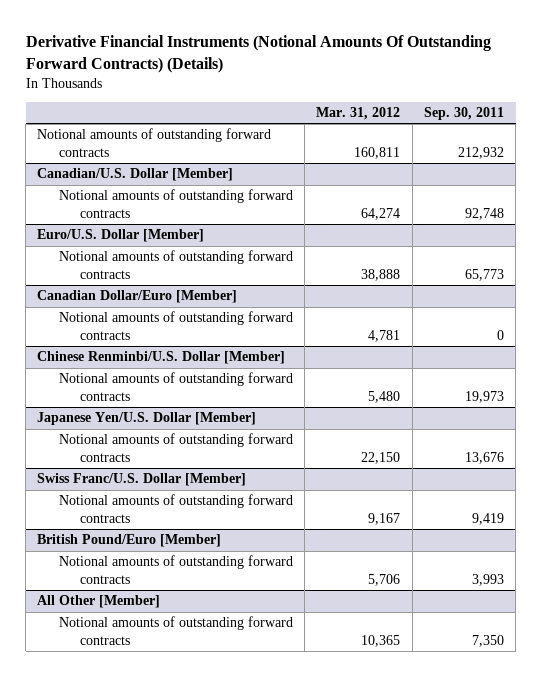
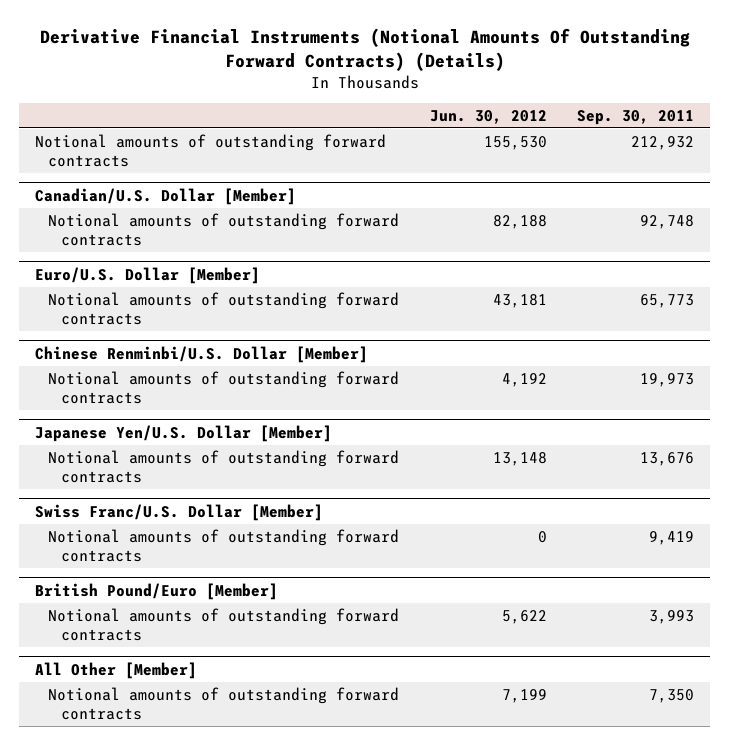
- | Mar. 31, 2012 | Sep. 30, 2011
+ | Jun. 30, 2012 | Sep. 30, 2011
- Canadian Dollar/Euro [Member]
- Notional amounts of outstanding forward contracts | 4,781 | 0

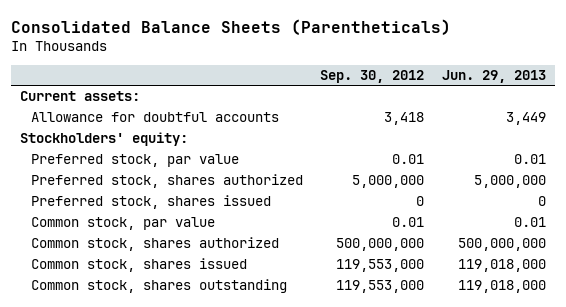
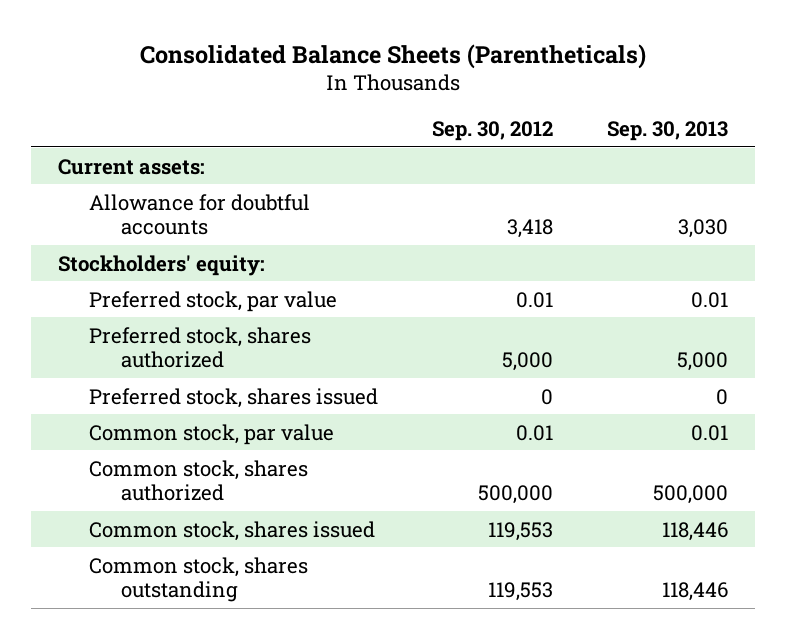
- | Sep. 30, 2012 | Jun. 29, 2013
+ | Sep. 30, 2012 | Sep. 30, 2013
- Preferred stock, shares authorized | 5,000,000 | 5,000,000
+ Preferred stock, shares authorized | 5,000 | 5,000
- Common stock, shares authorized | 500,000,000 | 500,000,000
- Common stock, shares issued | 119,553,000 | 119,018,000
- Common stock, shares outstanding | 119,553,000 | 119,018,000
+ Common stock, shares authorized | 500,000 | 500,000
+ Common stock, shares issued | 119,553 | 118,446
+ Common stock, shares outstanding | 119,553 | 118,446

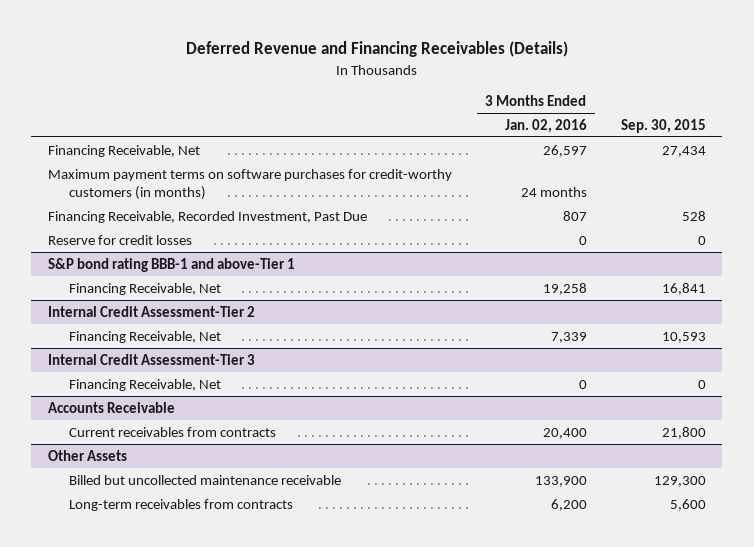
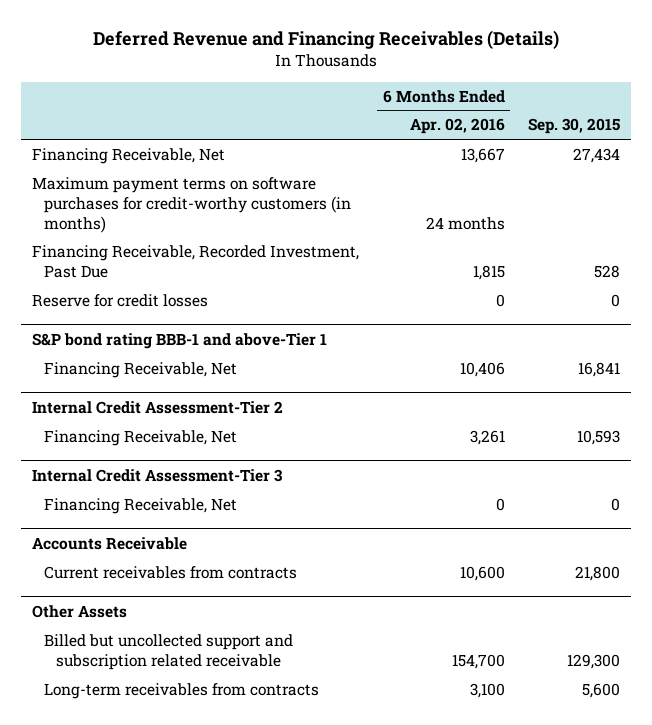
- | 3 Months Ended Jan. 02, 2016 | Sep. 30, 2015
+ | 6 Months Ended Apr. 02, 2016 | Sep. 30, 2015
@ Other Assets
- Billed but uncollected maintenance receivable | 133,900 | 129,300
+ Billed but uncollected support and subscription related receivable | 154,700 | 129,300

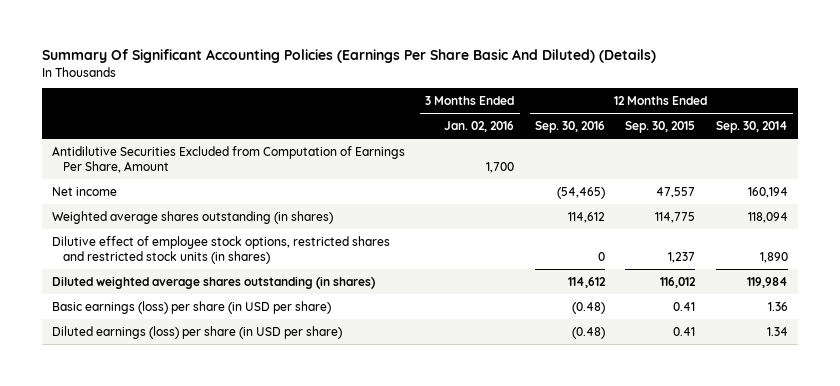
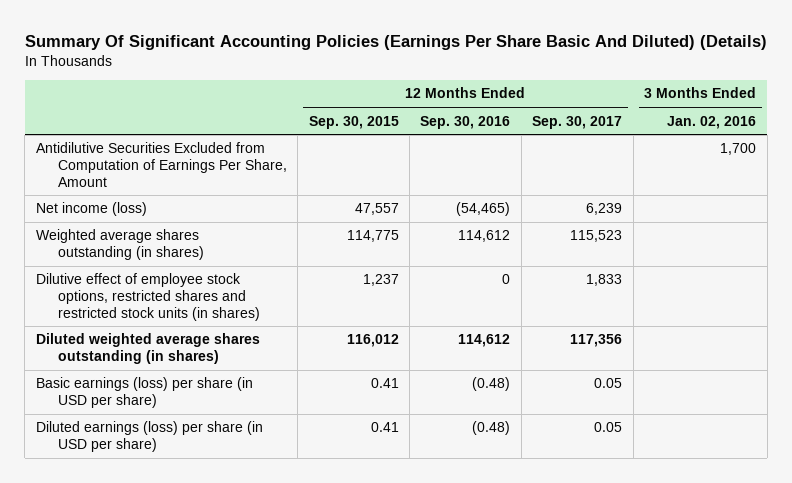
- | 3 Months Ended Jan. 02, 2016 | 12 Months Ended Sep. 30, 2016 | 12 Months Ended Sep. 30, 2015 | 12 Months Ended Sep. 30, 2014
+ | 12 Months Ended Sep. 30, 2015 | 12 Months Ended Sep. 30, 2016 | 12 Months Ended Sep. 30, 2017 | 3 Months Ended Jan. 02, 2016
- Net income | | (54,465) | 47,557 | 160,194
+ Net income (loss) | 47,557 | (54,465) | 6,239 |

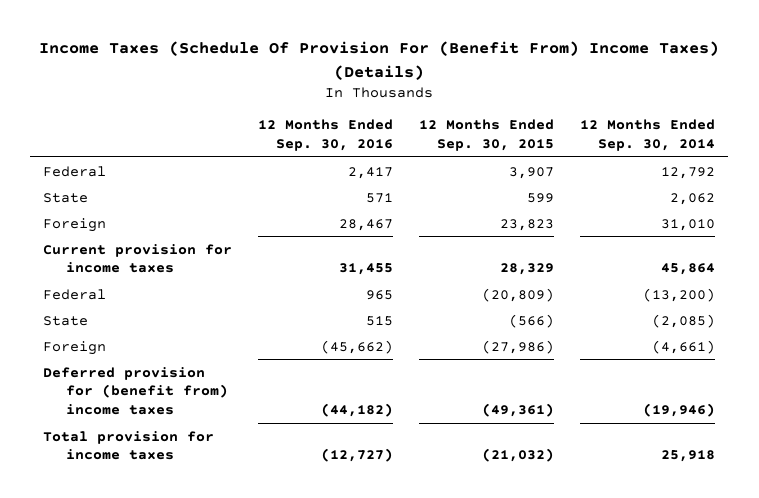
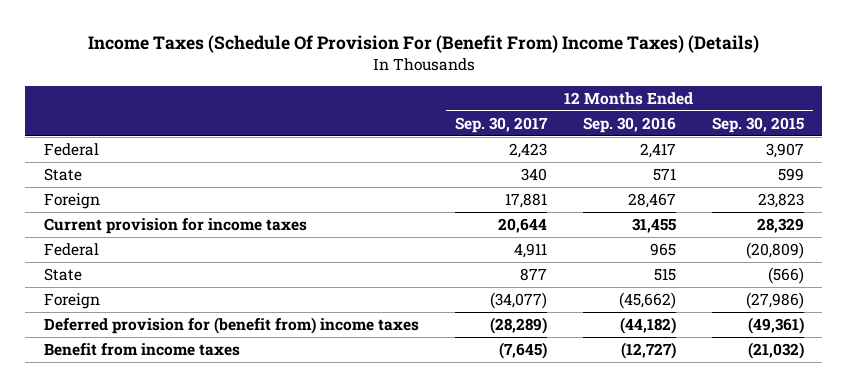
- | 12 Months Ended Sep. 30, 2016 | 12 Months Ended Sep. 30, 2015 | 12 Months Ended Sep. 30, 2014
+ | 12 Months Ended Sep. 30, 2017 | 12 Months Ended Sep. 30, 2016 | 12 Months Ended Sep. 30, 2015
- Total provision for income taxes | (12,727) | (21,032) | 25,918
+ Benefit from income taxes | (7,645) | (12,727) | (21,032)

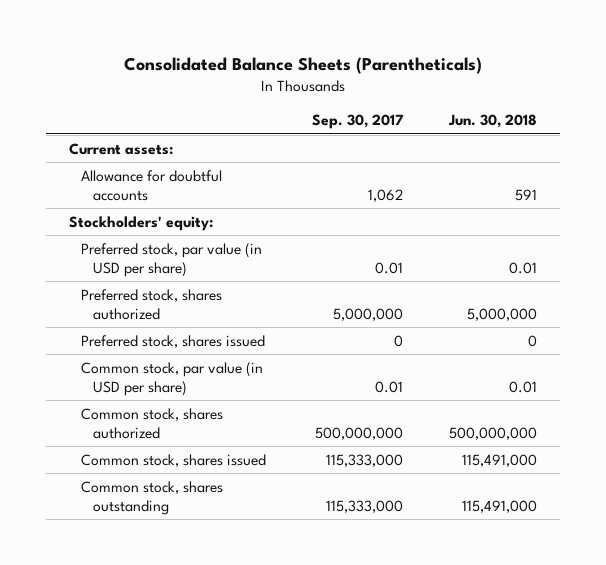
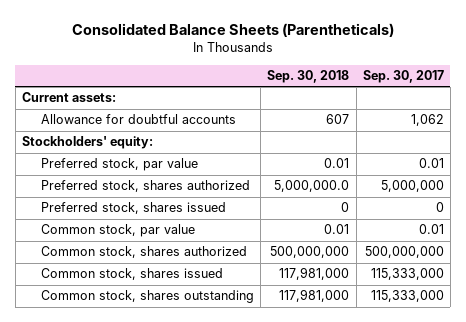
- | Sep. 30, 2017 | Jun. 30, 2018
+ | Sep. 30, 2018 | Sep. 30, 2017
- Preferred stock, par value (in USD per share) | 0.01 | 0.01
+ Preferred stock, par value | 0.01 | 0.01
- Common stock, par value (in USD per share) | 0.01 | 0.01
+ Common stock, par value | 0.01 | 0.01

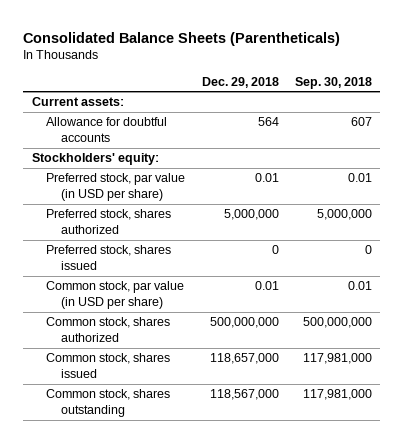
- | Sep. 30, 2018 | Sep. 30, 2017
+ | Dec. 29, 2018 | Sep. 30, 2018
- Preferred stock, par value | 0.01 | 0.01
- Preferred stock, shares authorized | 5,000,000.0 | 5,000,000
+ Preferred stock, par value (in USD per share) | 0.01 | 0.01
+ Preferred stock, shares authorized | 5,000,000 | 5,000,000
- Common stock, par value | 0.01 | 0.01
+ Common stock, par value (in USD per share) | 0.01 | 0.01

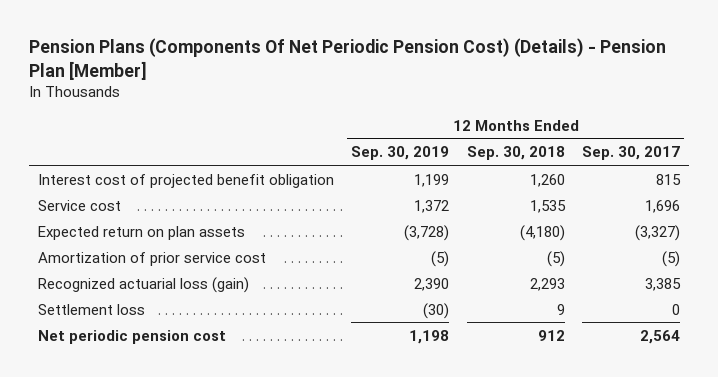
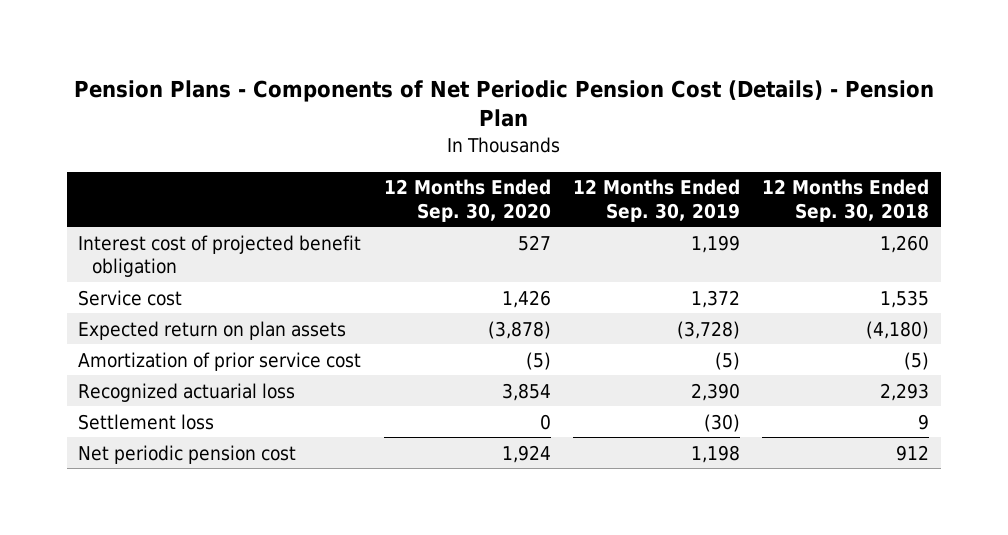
- Pension Plans (Components Of Net Periodic Pension Cost) (Details) - Pension Plan [Member]
+ Pension Plans - Components of Net Periodic Pension Cost (Details) - Pension Plan
- | 12 Months Ended Sep. 30, 2019 | 12 Months Ended Sep. 30, 2018 | 12 Months Ended Sep. 30, 2017
+ | 12 Months Ended Sep. 30, 2020 | 12 Months Ended Sep. 30, 2019 | 12 Months Ended Sep. 30, 2018
- Recognized actuarial loss (gain) | 2,390 | 2,293 | 3,385
+ Recognized actuarial loss | 3,854 | 2,390 | 2,293

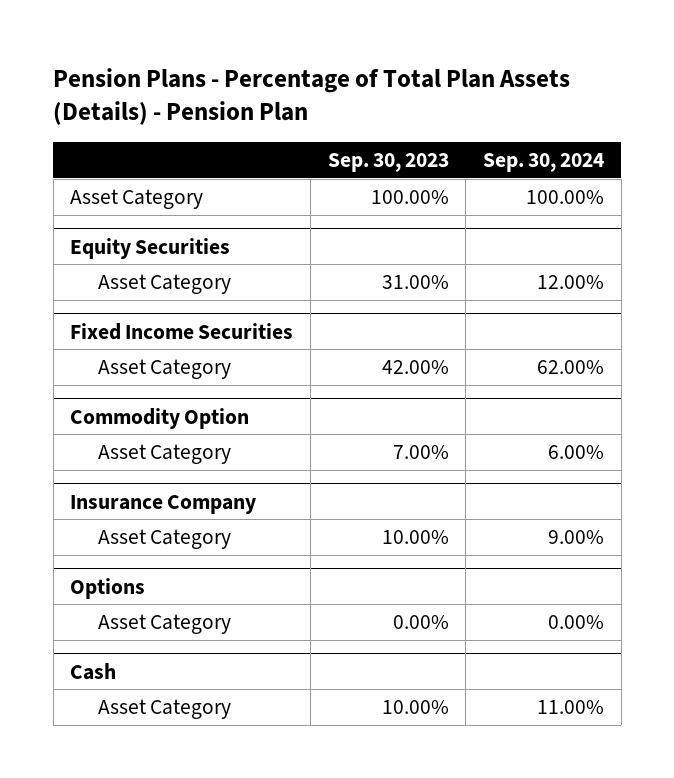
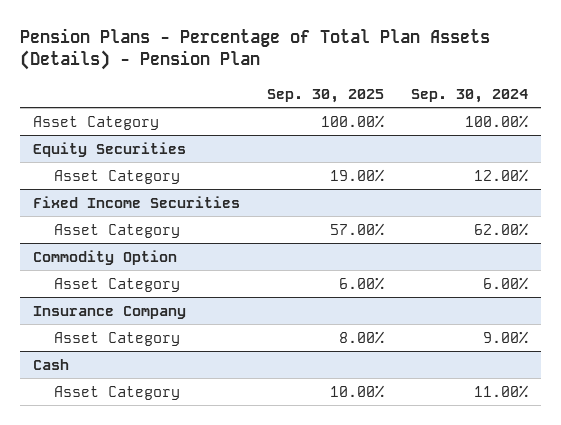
- | Sep. 30, 2023 | Sep. 30, 2024
+ | Sep. 30, 2025 | Sep. 30, 2024
- Options
- Asset Category | 0.00% | 0.00%

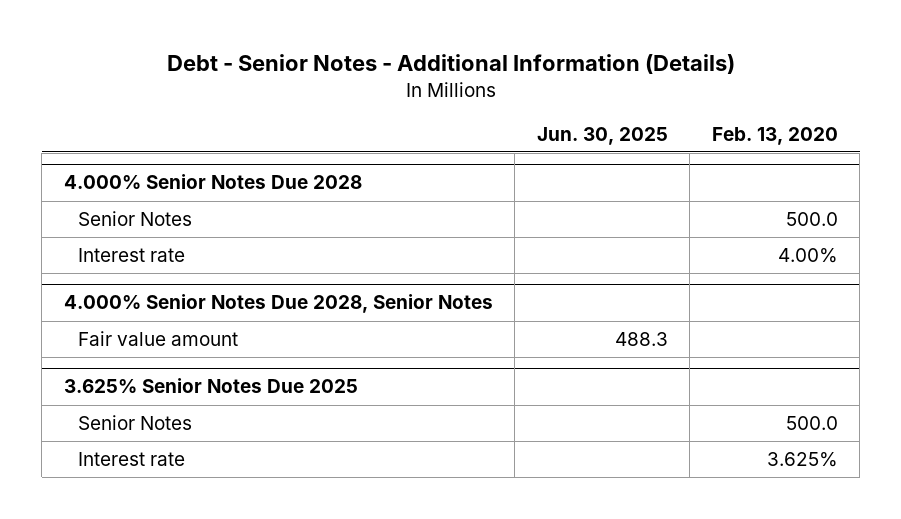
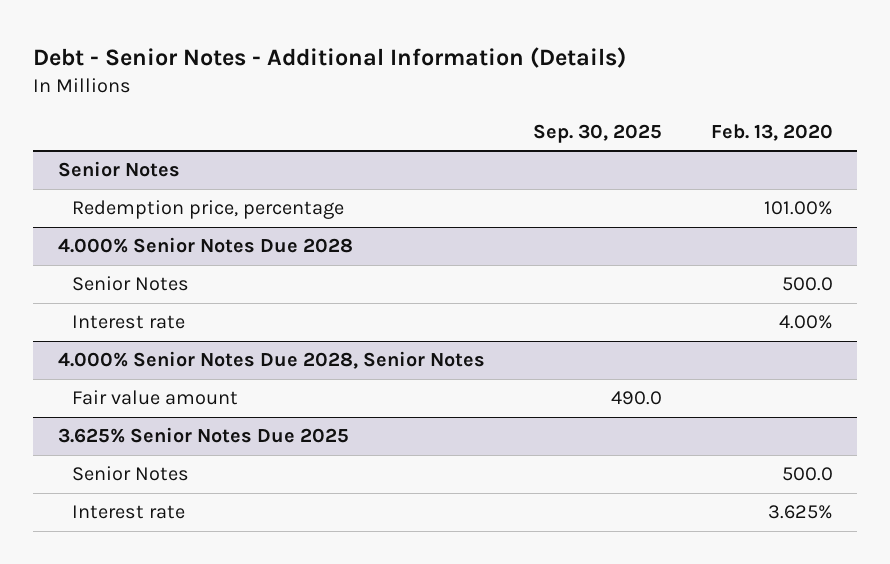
- | Jun. 30, 2025 | Feb. 13, 2020
+ | Sep. 30, 2025 | Feb. 13, 2020
+ Senior Notes
+ Redemption price, percentage | | 101.00%

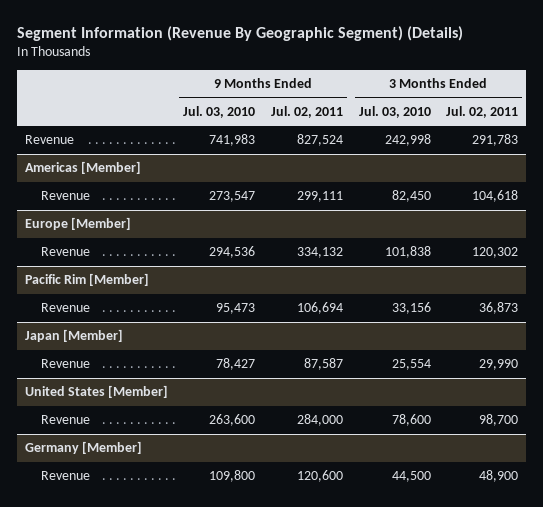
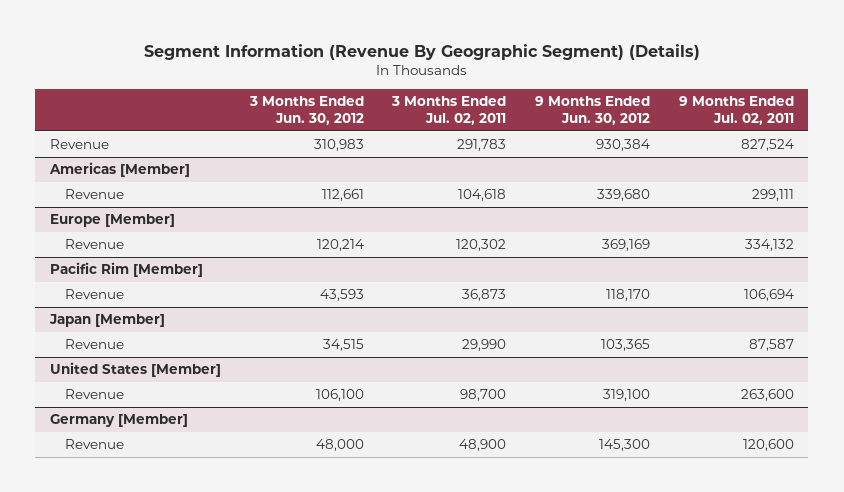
- | 9 Months Ended Jul. 03, 2010 | 9 Months Ended Jul. 02, 2011 | 3 Months Ended Jul. 03, 2010 | 3 Months Ended Jul. 02, 2011
+ | 3 Months Ended Jun. 30, 2012 | 3 Months Ended Jul. 02, 2011 | 9 Months Ended Jun. 30, 2012 | 9 Months Ended Jul. 02, 2011
@ United States [Member]
- Revenue | 263,600 | 284,000 | 78,600 | 98,700
+ Revenue | 106,100 | 98,700 | 319,100 | 263,600

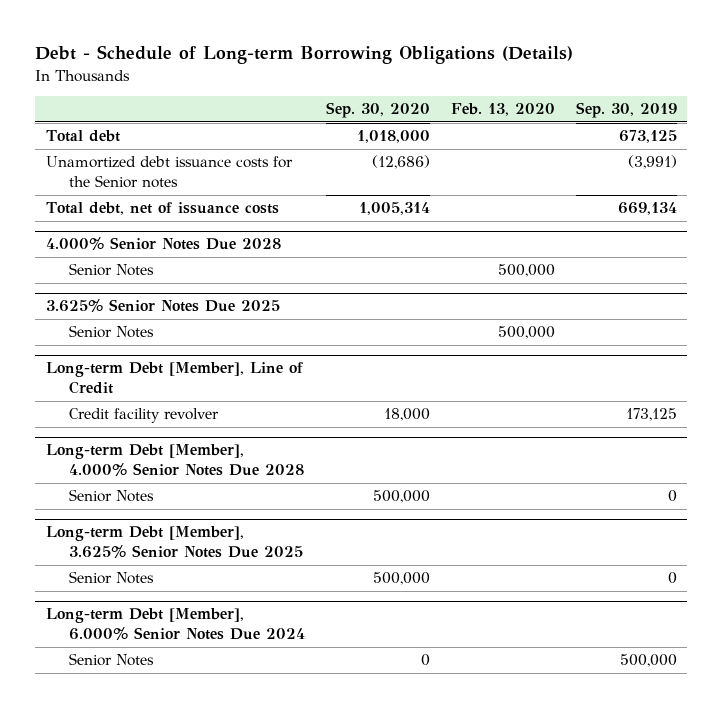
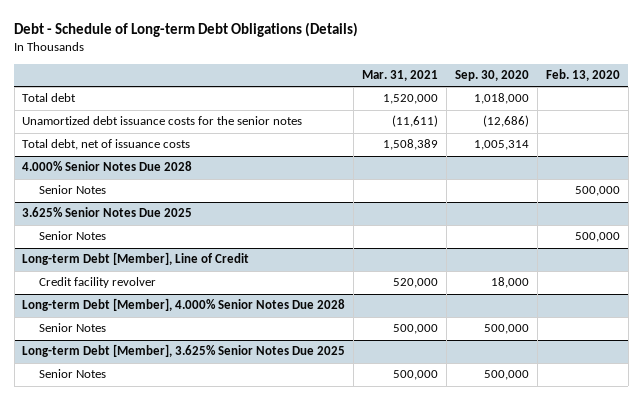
- Debt - Schedule of Long-term Borrowing Obligations (Details)
+ Debt - Schedule of Long-term Debt Obligations (Details)
- | Sep. 30, 2020 | Feb. 13, 2020 | Sep. 30, 2019
+ | Mar. 31, 2021 | Sep. 30, 2020 | Feb. 13, 2020
- Unamortized debt issuance costs for the Senior notes | (12,686) | | (3,991)
+ Unamortized debt issuance costs for the senior notes | (11,611) | (12,686) |
- Long-term Debt [Member], 6.000% Senior Notes Due 2024
- Senior Notes | 0 | | 500,000

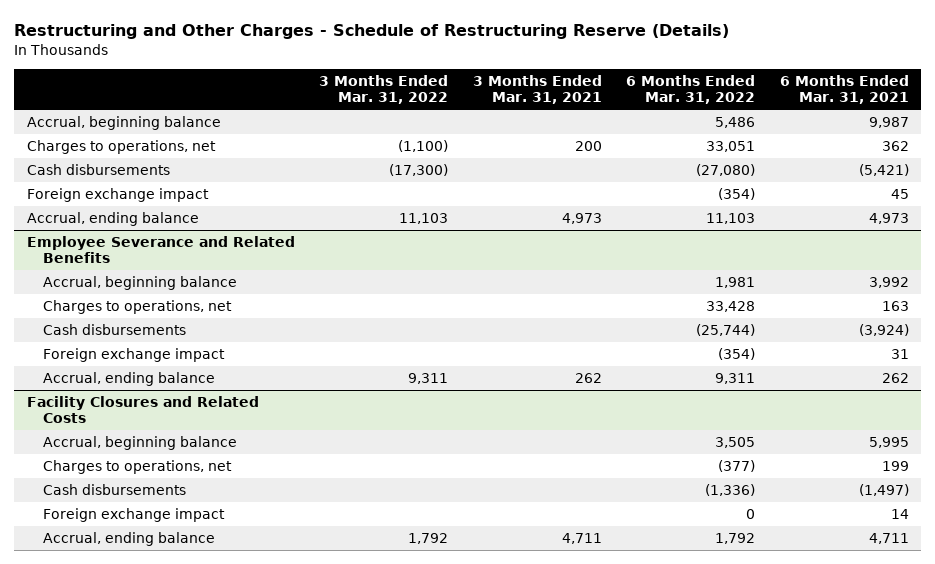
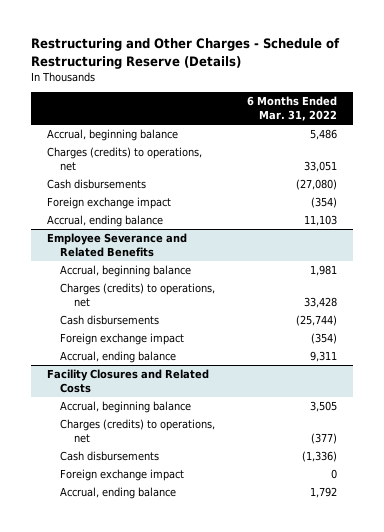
- | 3 Months Ended Mar. 31, 2022 | 3 Months Ended Mar. 31, 2021 | 6 Months Ended Mar. 31, 2022 | 6 Months Ended Mar. 31, 2021
+ | 6 Months Ended Mar. 31, 2022
- Charges to operations, net | (1,100) | 200 | 33,051 | 362
+ Charges (credits) to operations, net | 33,051
@ Employee Severance and Related Benefits
- Charges to operations, net | | | 33,428 | 163
+ Charges (credits) to operations, net | 33,428
@ Facility Closures and Related Costs
- Charges to operations, net | | | (377) | 199
+ Charges (credits) to operations, net | (377)

